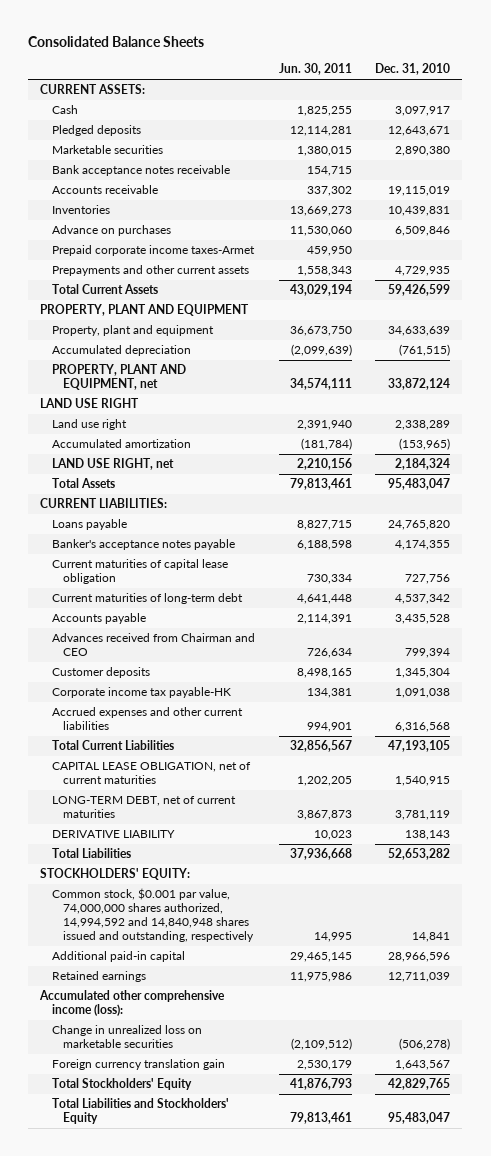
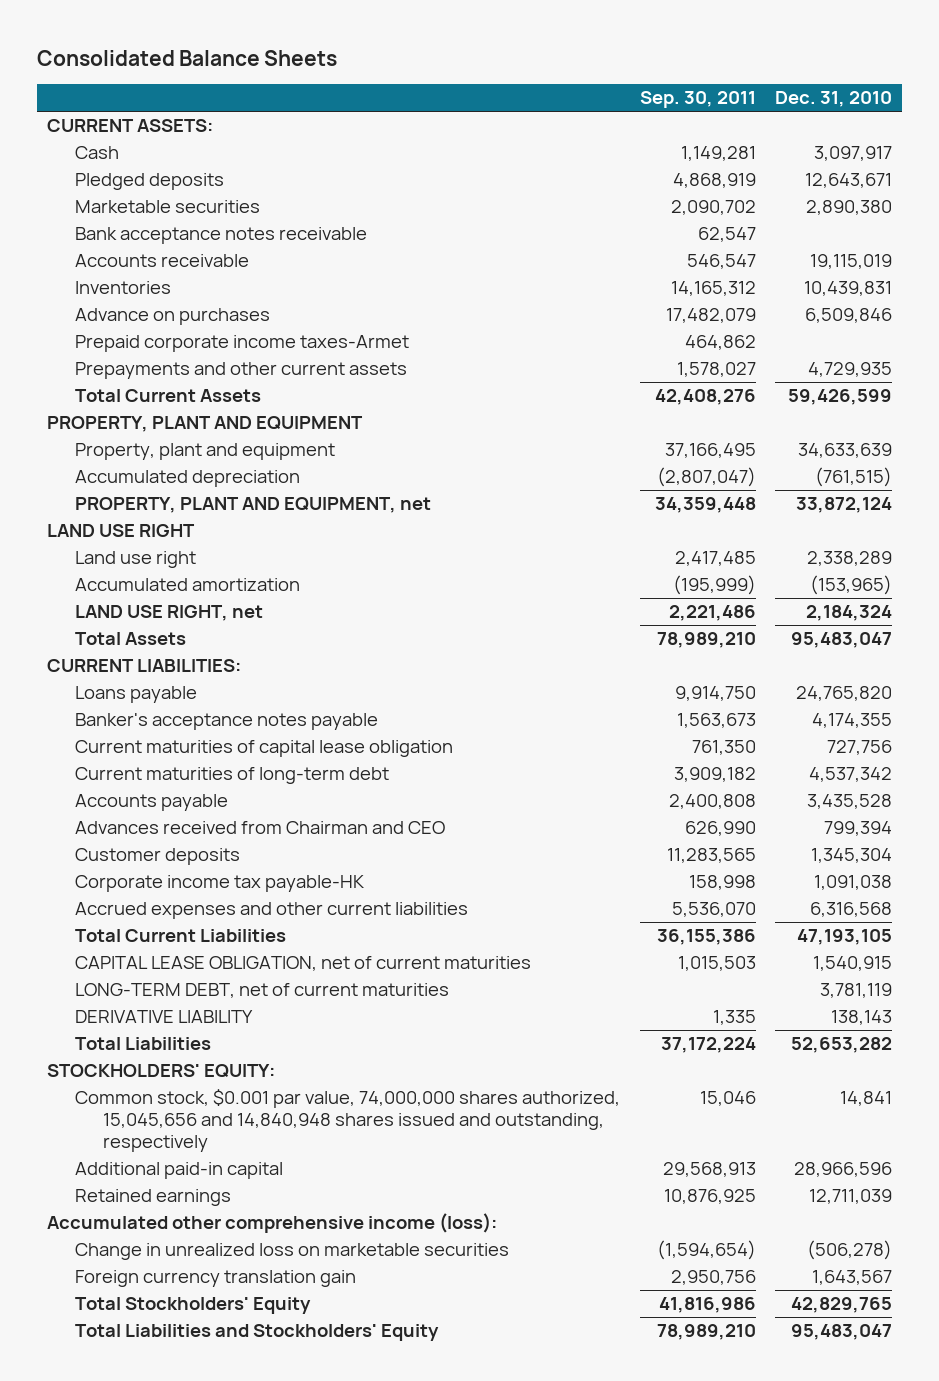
- | Jun. 30, 2011 | Dec. 31, 2010
+ | Sep. 30, 2011 | Dec. 31, 2010
- Common stock, $0.001 par value, 74,000,000 shares authorized, 14,994,592 and 14,840,948 shares issued and outstanding, respectively | 14,995 | 14,841
+ Common stock, $0.001 par value, 74,000,000 shares authorized, 15,045,656 and 14,840,948 shares issued and outstanding, respectively | 15,046 | 14,841

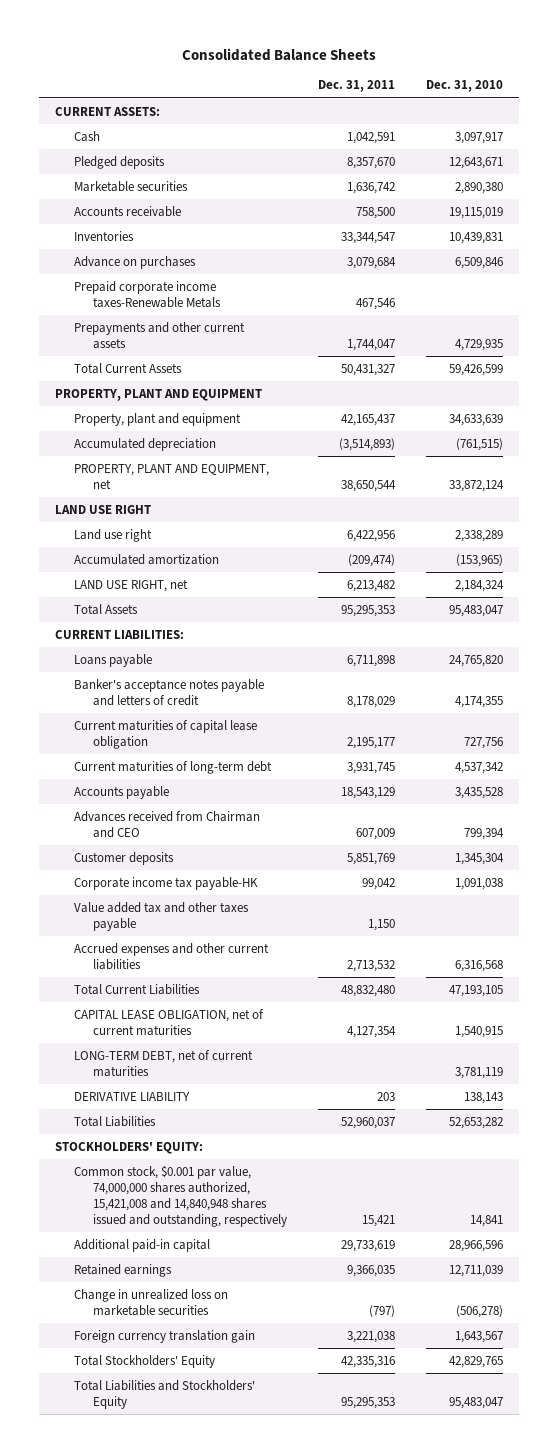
- | Sep. 30, 2011 | Dec. 31, 2010
+ | Dec. 31, 2011 | Dec. 31, 2010
- Bank acceptance notes receivable | 62,547 |
- Prepaid corporate income taxes-Armet | 464,862 |
+ Prepaid corporate income taxes-Renewable Metals | 467,546 |
- Banker's acceptance notes payable | 1,563,673 | 4,174,355
+ Banker's acceptance notes payable and letters of credit | 8,178,029 | 4,174,355
+ Value added tax and other taxes payable | 1,150 |
- Common stock, $0.001 par value, 74,000,000 shares authorized, 15,045,656 and 14,840,948 shares issued and outstanding, respectively | 15,046 | 14,841
+ Common stock, $0.001 par value, 74,000,000 shares authorized, 15,421,008 and 14,840,948 shares issued and outstanding, respectively | 15,421 | 14,841
- Accumulated other comprehensive income (loss):

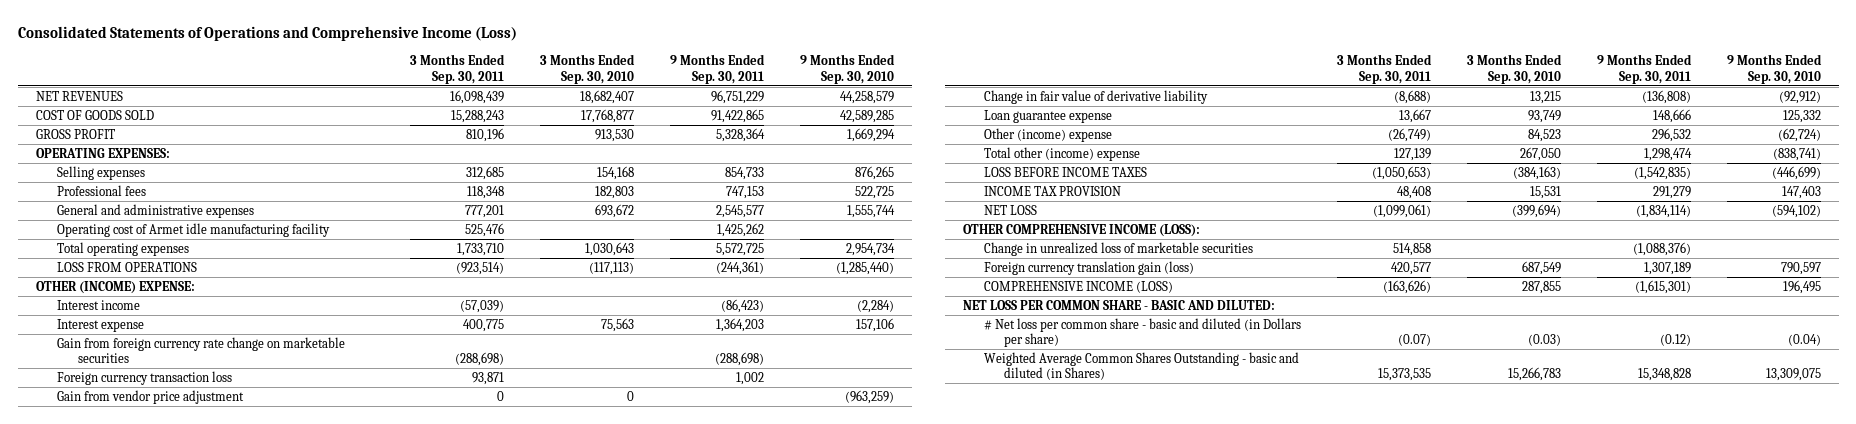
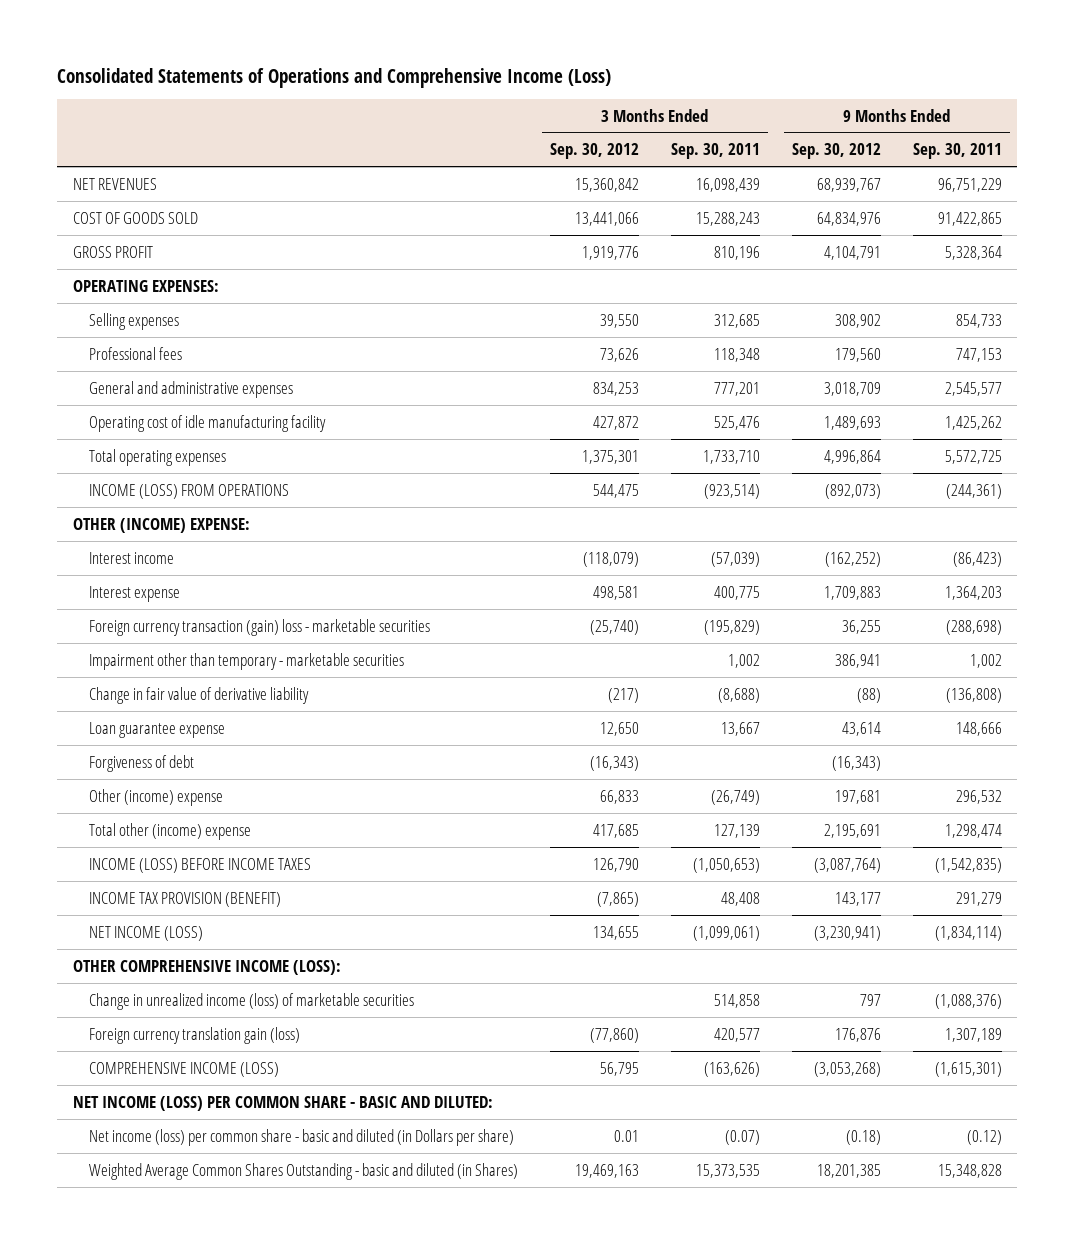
- | 3 Months Ended Sep. 30, 2011 | 3 Months Ended Sep. 30, 2010 | 9 Months Ended Sep. 30, 2011 | 9 Months Ended Sep. 30, 2010
+ | 3 Months Ended Sep. 30, 2012 | 3 Months Ended Sep. 30, 2011 | 9 Months Ended Sep. 30, 2012 | 9 Months Ended Sep. 30, 2011
- Operating cost of Armet idle manufacturing facility | 525,476 | | 1,425,262 |
+ Operating cost of idle manufacturing facility | 427,872 | 525,476 | 1,489,693 | 1,425,262
- LOSS FROM OPERATIONS | (923,514) | (117,113) | (244,361) | (1,285,440)
+ INCOME (LOSS) FROM OPERATIONS | 544,475 | (923,514) | (892,073) | (244,361)
- Gain from foreign currency rate change on marketable securities | (288,698) | | (288,698) |
- Foreign currency transaction loss | 93,871 | | 1,002 |
- Gain from vendor price adjustment | 0 | 0 | | (963,259)
+ Foreign currency transaction (gain) loss - marketable securities | (25,740) | (195,829) | 36,255 | (288,698)
+ Impairment other than temporary - marketable securities | | 1,002 | 386,941 | 1,002
+ Forgiveness of debt | (16,343) | | (16,343) |
- LOSS BEFORE INCOME TAXES | (1,050,653) | (384,163) | (1,542,835) | (446,699)
- INCOME TAX PROVISION | 48,408 | 15,531 | 291,279 | 147,403
- NET LOSS | (1,099,061) | (399,694) | (1,834,114) | (594,102)
+ INCOME (LOSS) BEFORE INCOME TAXES | 126,790 | (1,050,653) | (3,087,764) | (1,542,835)
+ INCOME TAX PROVISION (BENEFIT) | (7,865) | 48,408 | 143,177 | 291,279
+ NET INCOME (LOSS) | 134,655 | (1,099,061) | (3,230,941) | (1,834,114)
- Change in unrealized loss of marketable securities | 514,858 | | (1,088,376) |
+ Change in unrealized income (loss) of marketable securities | | 514,858 | 797 | (1,088,376)
- NET LOSS PER COMMON SHARE - BASIC AND DILUTED:
- # Net loss per common share - basic and diluted (in Dollars per share) | (0.07) | (0.03) | (0.12) | (0.04)
+ NET INCOME (LOSS) PER COMMON SHARE - BASIC AND DILUTED:
+ Net income (loss) per common share - basic and diluted (in Dollars per share) | 0.01 | (0.07) | (0.18) | (0.12)

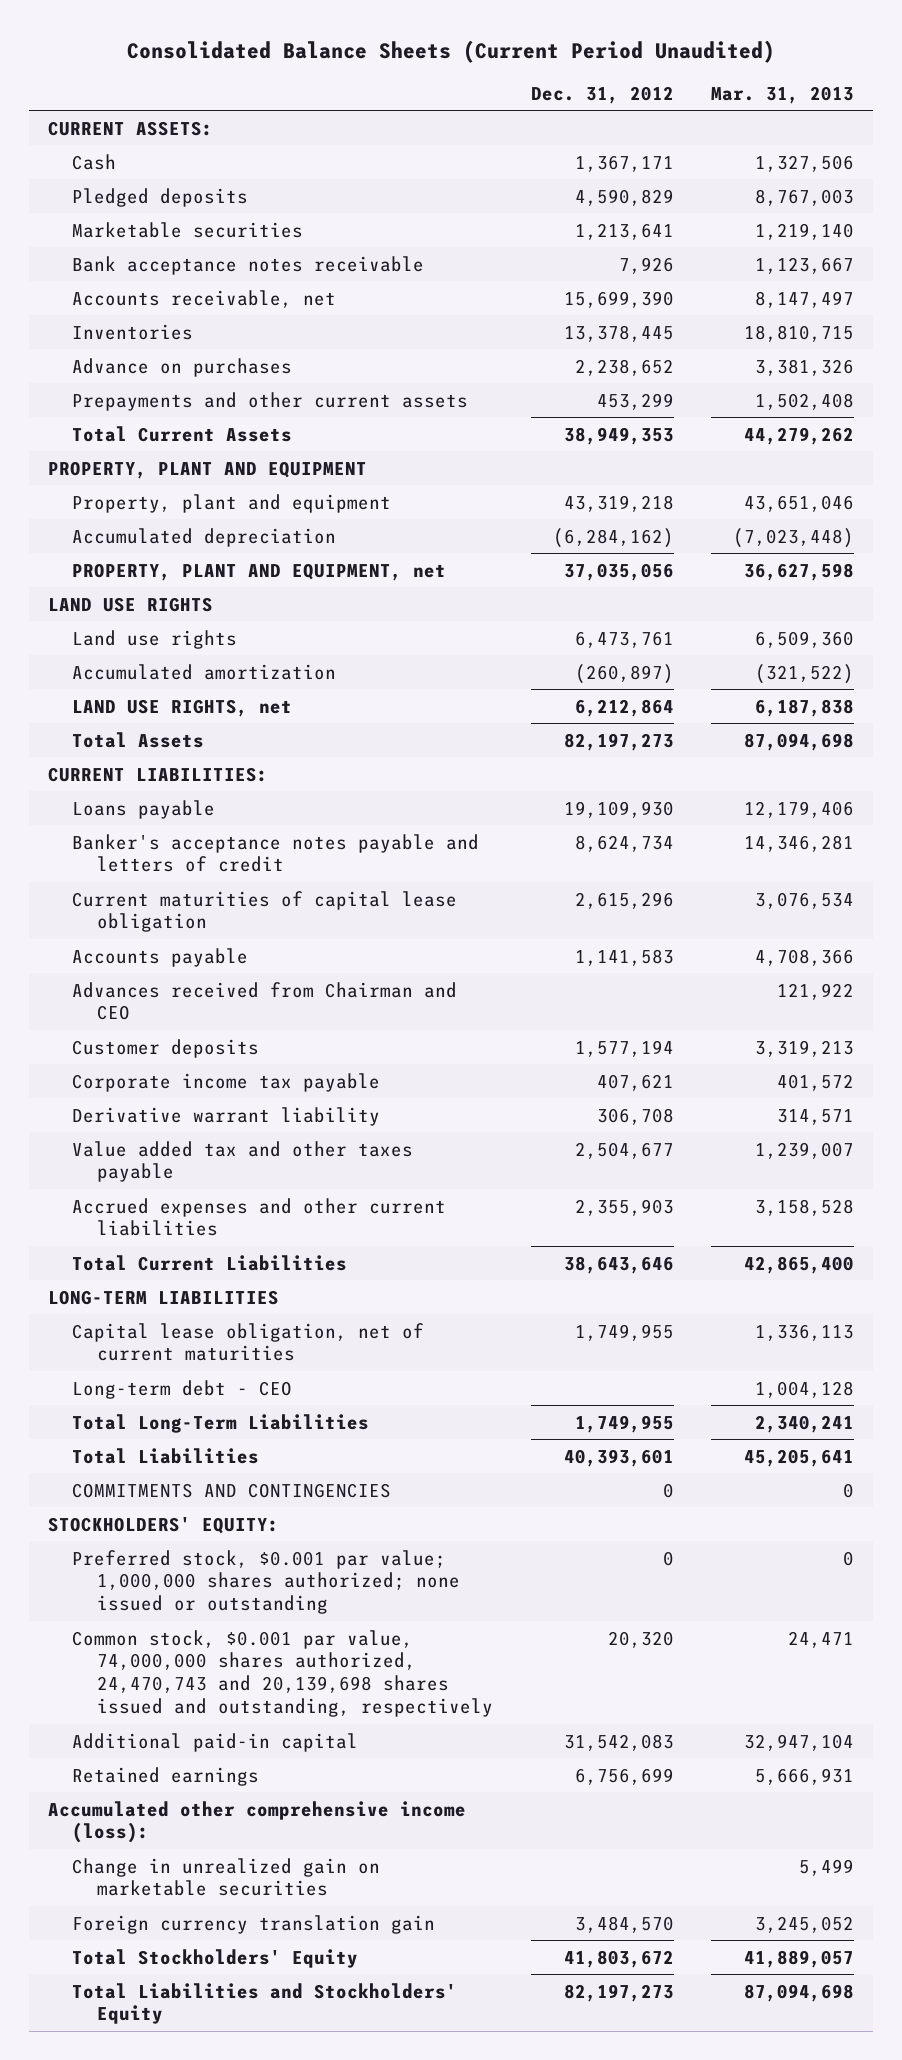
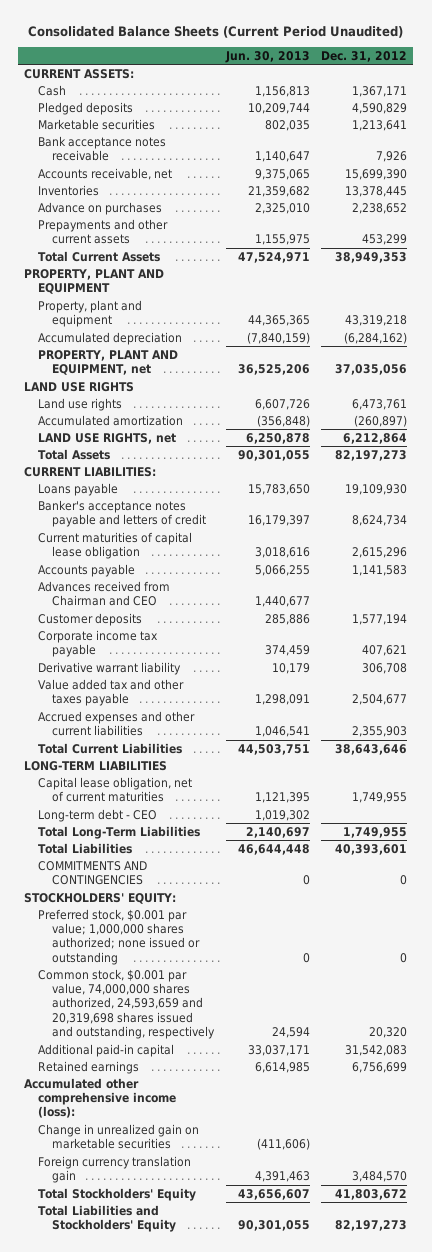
- | Dec. 31, 2012 | Mar. 31, 2013
+ | Jun. 30, 2013 | Dec. 31, 2012
- Common stock, $0.001 par value, 74,000,000 shares authorized, 24,470,743 and 20,139,698 shares issued and outstanding, respectively | 20,320 | 24,471
+ Common stock, $0.001 par value, 74,000,000 shares authorized, 24,593,659 and 20,319,698 shares issued and outstanding, respectively | 24,594 | 20,320

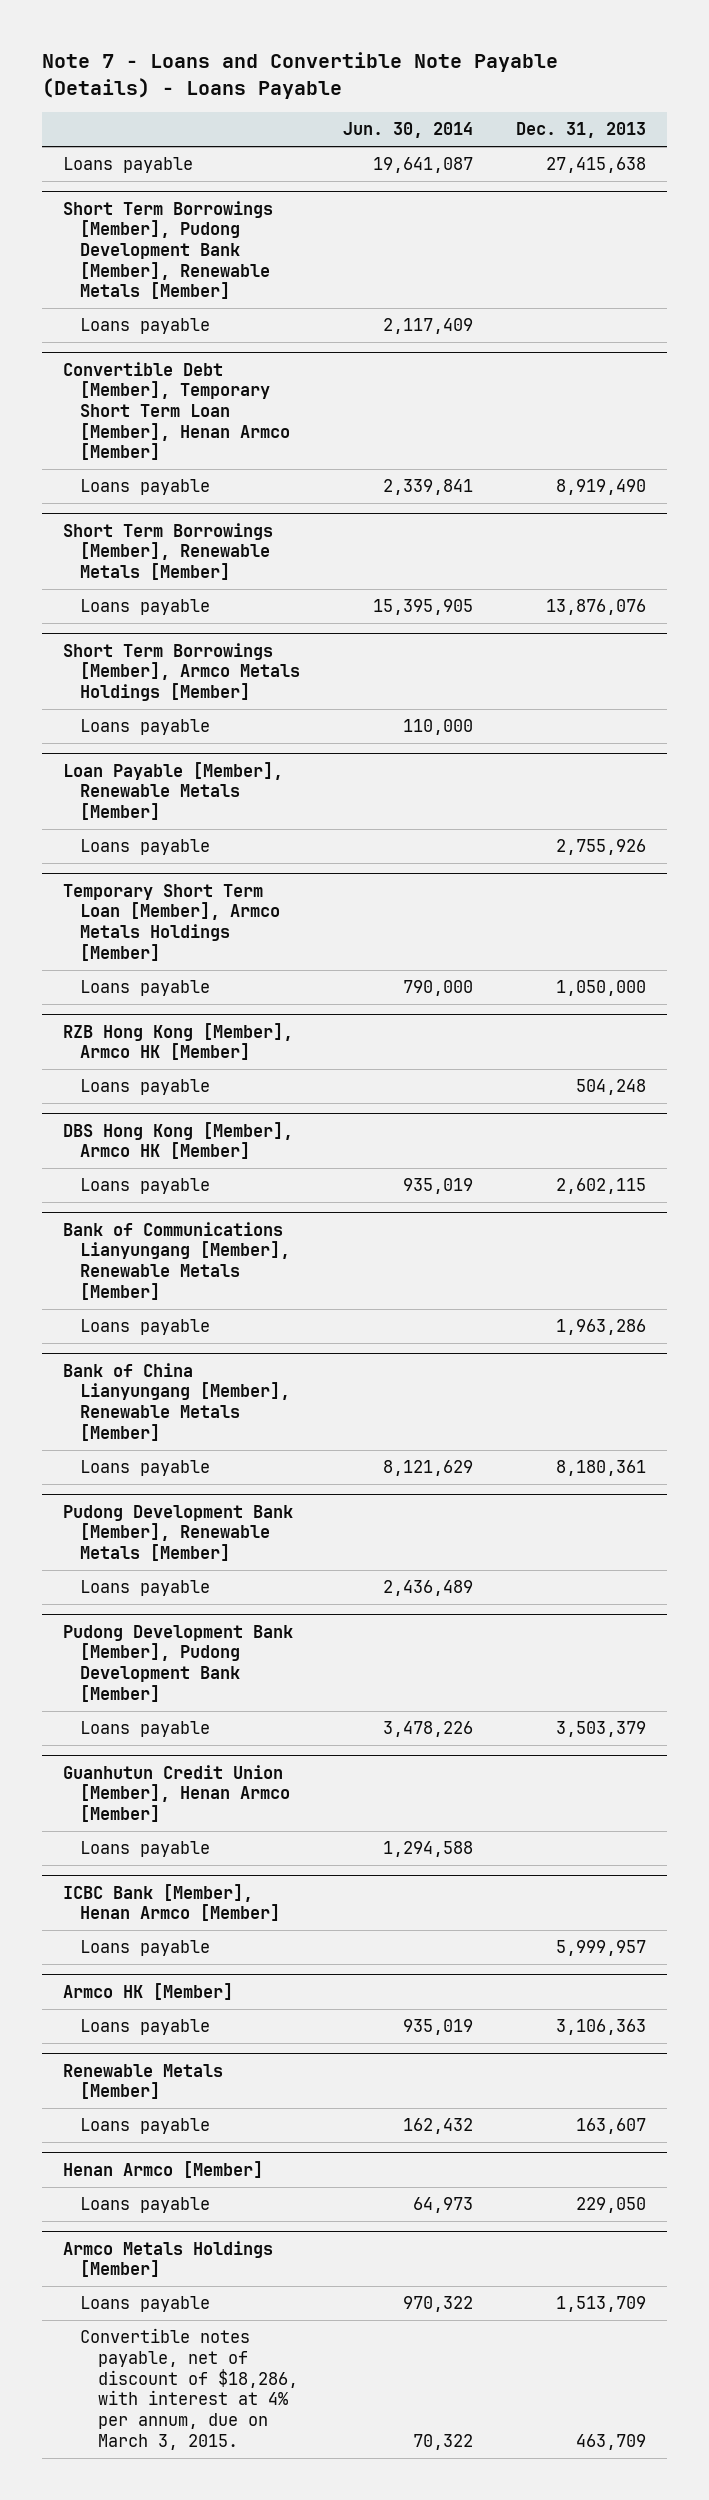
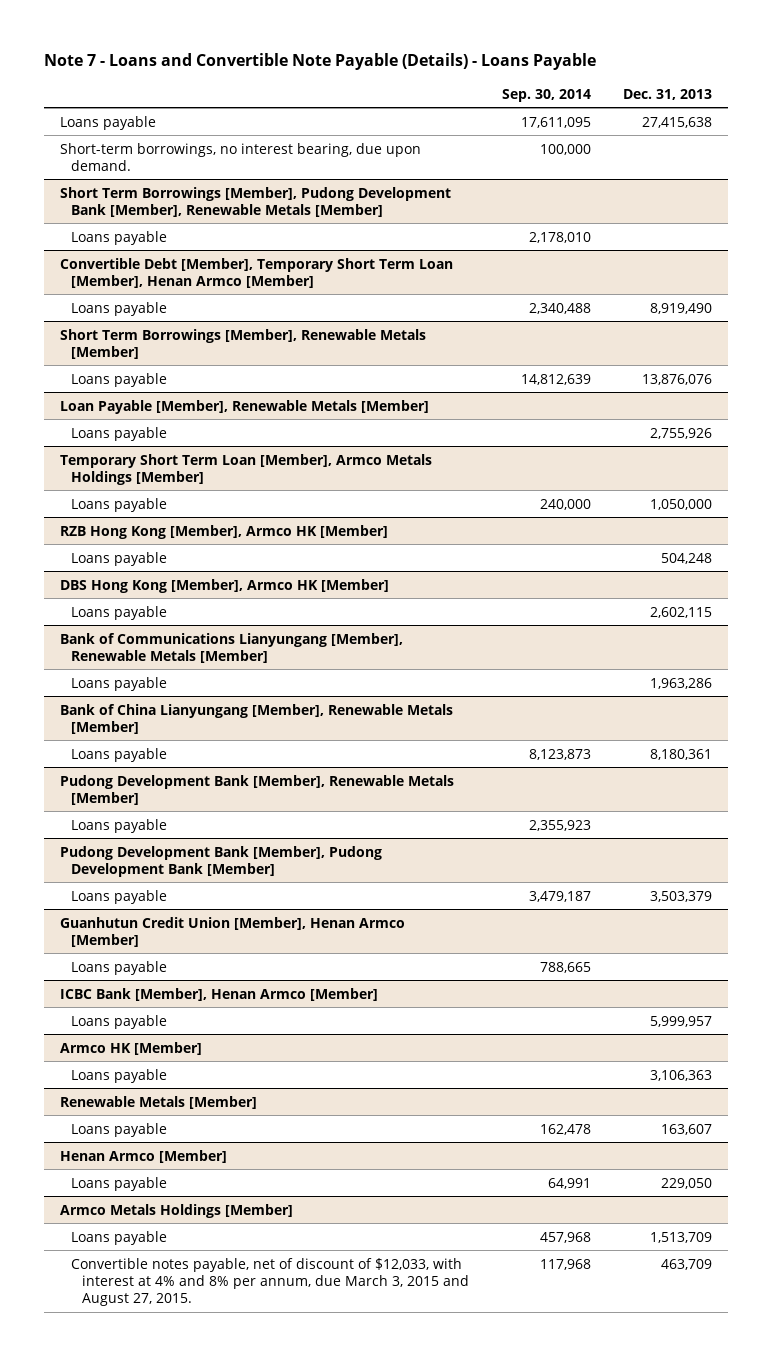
- | Jun. 30, 2014 | Dec. 31, 2013
+ | Sep. 30, 2014 | Dec. 31, 2013
+ Short-term borrowings, no interest bearing, due upon demand. | 100,000 |
- Short Term Borrowings [Member], Armco Metals Holdings [Member]
- Loans payable | 110,000 |
@ Armco Metals Holdings [Member]
- Convertible notes payable, net of discount of $18,286, with interest at 4% per annum, due on March 3, 2015. | 70,322 | 463,709
+ Convertible notes payable, net of discount of $12,033, with interest at 4% and 8% per annum, due March 3, 2015 and August 27, 2015. | 117,968 | 463,709

